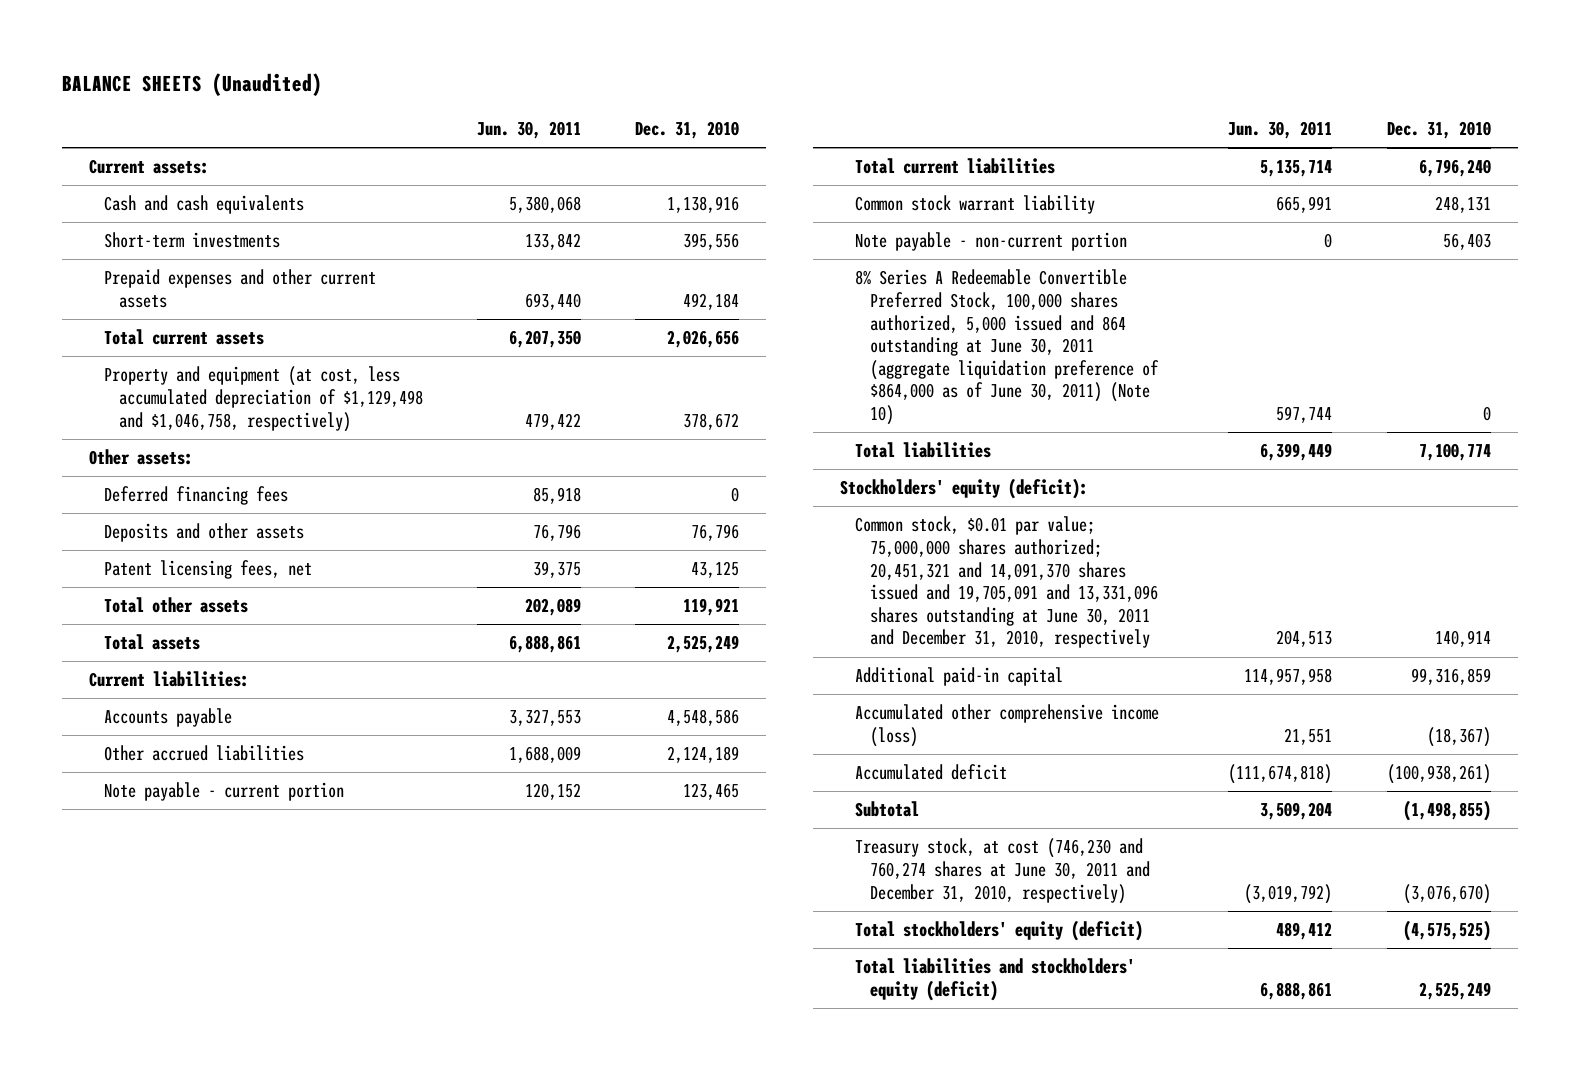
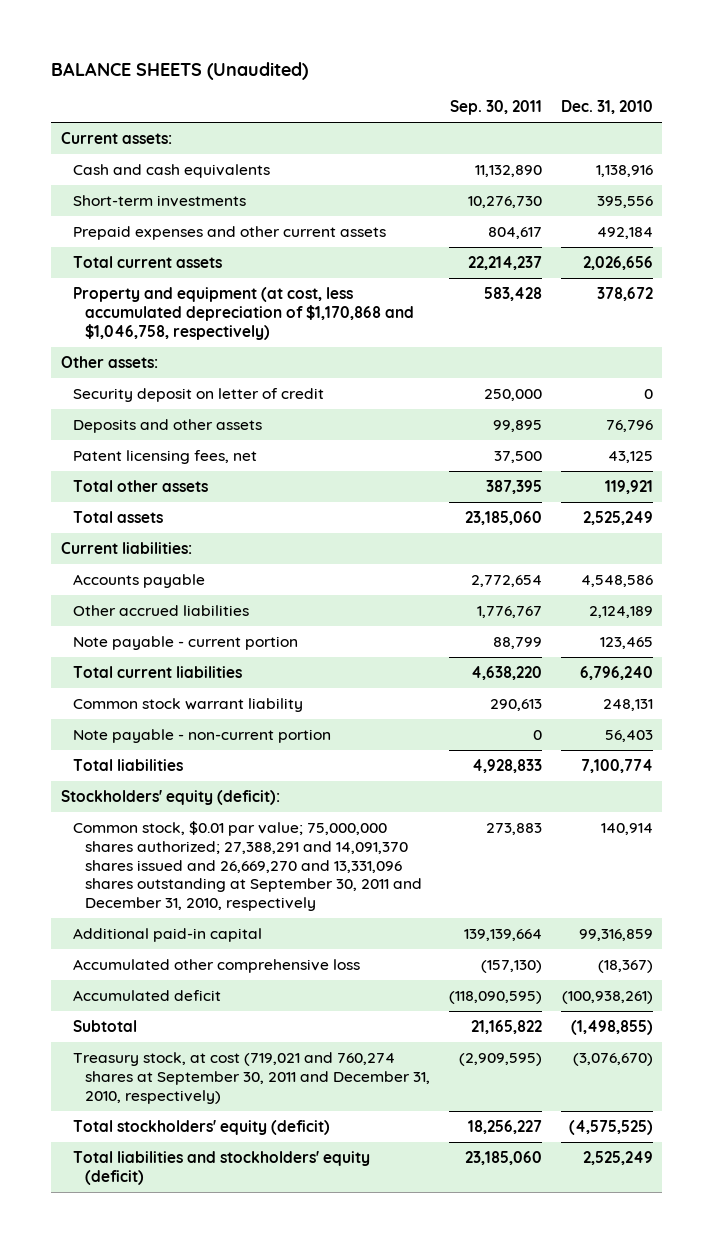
- | Jun. 30, 2011 | Dec. 31, 2010
+ | Sep. 30, 2011 | Dec. 31, 2010
- Property and equipment (at cost, less accumulated depreciation of $1,129,498 and $1,046,758, respectively) | 479,422 | 378,672
+ Property and equipment (at cost, less accumulated depreciation of $1,170,868 and $1,046,758, respectively) | 583,428 | 378,672
- Deferred financing fees | 85,918 | 0
+ Security deposit on letter of credit | 250,000 | 0
- 8% Series A Redeemable Convertible Preferred Stock, 100,000 shares authorized, 5,000 issued and 864 outstanding at June 30, 2011 (aggregate liquidation preference of $864,000 as of June 30, 2011) (Note 10) | 597,744 | 0
- Common stock, $0.01 par value; 75,000,000 shares authorized; 20,451,321 and 14,091,370 shares issued and 19,705,091 and 13,331,096 shares outstanding at June 30, 2011 and December 31, 2010, respectively | 204,513 | 140,914
+ Common stock, $0.01 par value; 75,000,000 shares authorized; 27,388,291 and 14,091,370 shares issued and 26,669,270 and 13,331,096 shares outstanding at September 30, 2011 and December 31, 2010, respectively | 273,883 | 140,914
- Accumulated other comprehensive income (loss) | 21,551 | (18,367)
+ Accumulated other comprehensive loss | (157,130) | (18,367)
- Treasury stock, at cost (746,230 and 760,274 shares at June 30, 2011 and December 31, 2010, respectively) | (3,019,792) | (3,076,670)
+ Treasury stock, at cost (719,021 and 760,274 shares at September 30, 2011 and December 31, 2010, respectively) | (2,909,595) | (3,076,670)

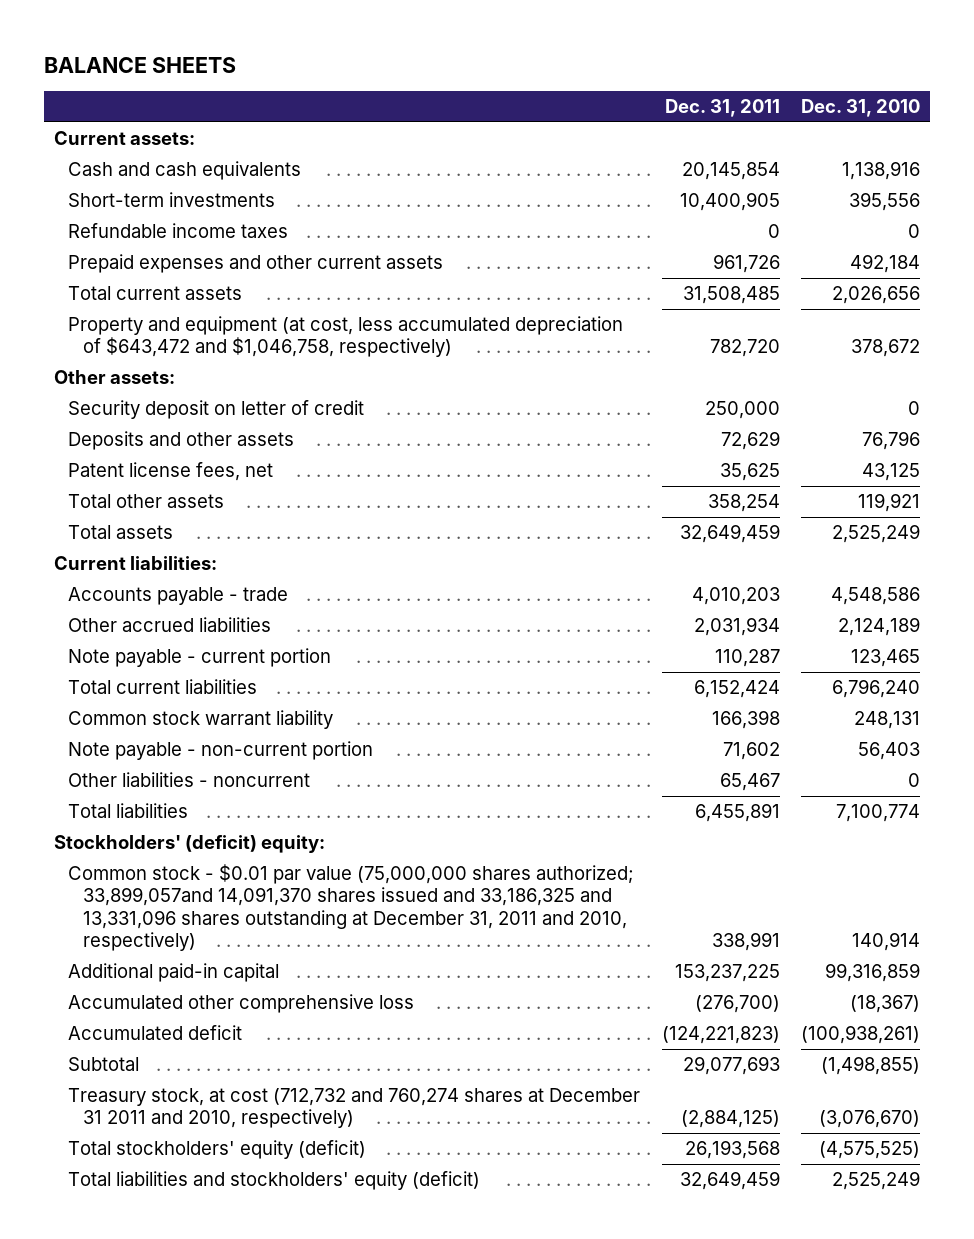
- BALANCE SHEETS (Unaudited)
+ BALANCE SHEETS
- | Sep. 30, 2011 | Dec. 31, 2010
+ | Dec. 31, 2011 | Dec. 31, 2010
+ Refundable income taxes | 0 | 0
- Property and equipment (at cost, less accumulated depreciation of $1,170,868 and $1,046,758, respectively) | 583,428 | 378,672
+ Property and equipment (at cost, less accumulated depreciation of $643,472 and $1,046,758, respectively) | 782,720 | 378,672
- Patent licensing fees, net | 37,500 | 43,125
+ Patent license fees, net | 35,625 | 43,125
- Accounts payable | 2,772,654 | 4,548,586
+ Accounts payable - trade | 4,010,203 | 4,548,586
+ Other liabilities - noncurrent | 65,467 | 0
- Stockholders' equity (deficit):
- Common stock, $0.01 par value; 75,000,000 shares authorized; 27,388,291 and 14,091,370 shares issued and 26,669,270 and 13,331,096 shares outstanding at September 30, 2011 and December 31, 2010, respectively | 273,883 | 140,914
+ Stockholders' (deficit) equity:
+ Common stock - $0.01 par value (75,000,000 shares authorized; 33,899,057and 14,091,370 shares issued and 33,186,325 and 13,331,096 shares outstanding at December 31, 2011 and 2010, respectively) | 338,991 | 140,914
- Treasury stock, at cost (719,021 and 760,274 shares at September 30, 2011 and December 31, 2010, respectively) | (2,909,595) | (3,076,670)
+ Treasury stock, at cost (712,732 and 760,274 shares at December 31 2011 and 2010, respectively) | (2,884,125) | (3,076,670)

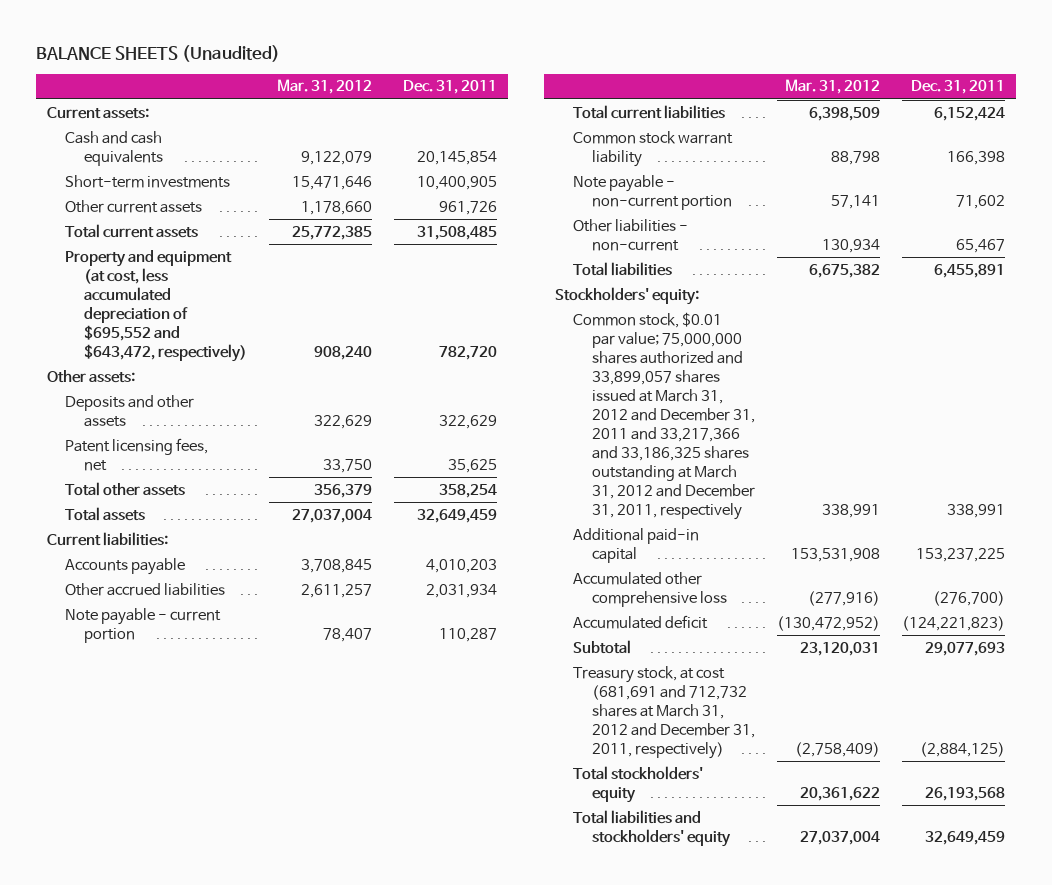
- BALANCE SHEETS
+ BALANCE SHEETS (Unaudited)
- | Dec. 31, 2011 | Dec. 31, 2010
+ | Mar. 31, 2012 | Dec. 31, 2011
- Refundable income taxes | 0 | 0
- Prepaid expenses and other current assets | 961,726 | 492,184
+ Other current assets | 1,178,660 | 961,726
- Property and equipment (at cost, less accumulated depreciation of $643,472 and $1,046,758, respectively) | 782,720 | 378,672
+ Property and equipment (at cost, less accumulated depreciation of $695,552 and $643,472, respectively) | 908,240 | 782,720
- Security deposit on letter of credit | 250,000 | 0
- Deposits and other assets | 72,629 | 76,796
- Patent license fees, net | 35,625 | 43,125
+ Deposits and other assets | 322,629 | 322,629
+ Patent licensing fees, net | 33,750 | 35,625
- Accounts payable - trade | 4,010,203 | 4,548,586
+ Accounts payable | 3,708,845 | 4,010,203
- Other liabilities - noncurrent | 65,467 | 0
+ Other liabilities - non-current | 130,934 | 65,467
- Stockholders' (deficit) equity:
- Common stock - $0.01 par value (75,000,000 shares authorized; 33,899,057and 14,091,370 shares issued and 33,186,325 and 13,331,096 shares outstanding at December 31, 2011 and 2010, respectively) | 338,991 | 140,914
+ Stockholders' equity:
+ Common stock, $0.01 par value; 75,000,000 shares authorized and 33,899,057 shares issued at March 31, 2012 and December 31, 2011 and 33,217,366 and 33,186,325 shares outstanding at March 31, 2012 and December 31, 2011, respectively | 338,991 | 338,991
- Treasury stock, at cost (712,732 and 760,274 shares at December 31 2011 and 2010, respectively) | (2,884,125) | (3,076,670)
- Total stockholders' equity (deficit) | 26,193,568 | (4,575,525)
- Total liabilities and stockholders' equity (deficit) | 32,649,459 | 2,525,249
+ Treasury stock, at cost (681,691 and 712,732 shares at March 31, 2012 and December 31, 2011, respectively) | (2,758,409) | (2,884,125)
+ Total stockholders' equity | 20,361,622 | 26,193,568
+ Total liabilities and stockholders' equity | 27,037,004 | 32,649,459

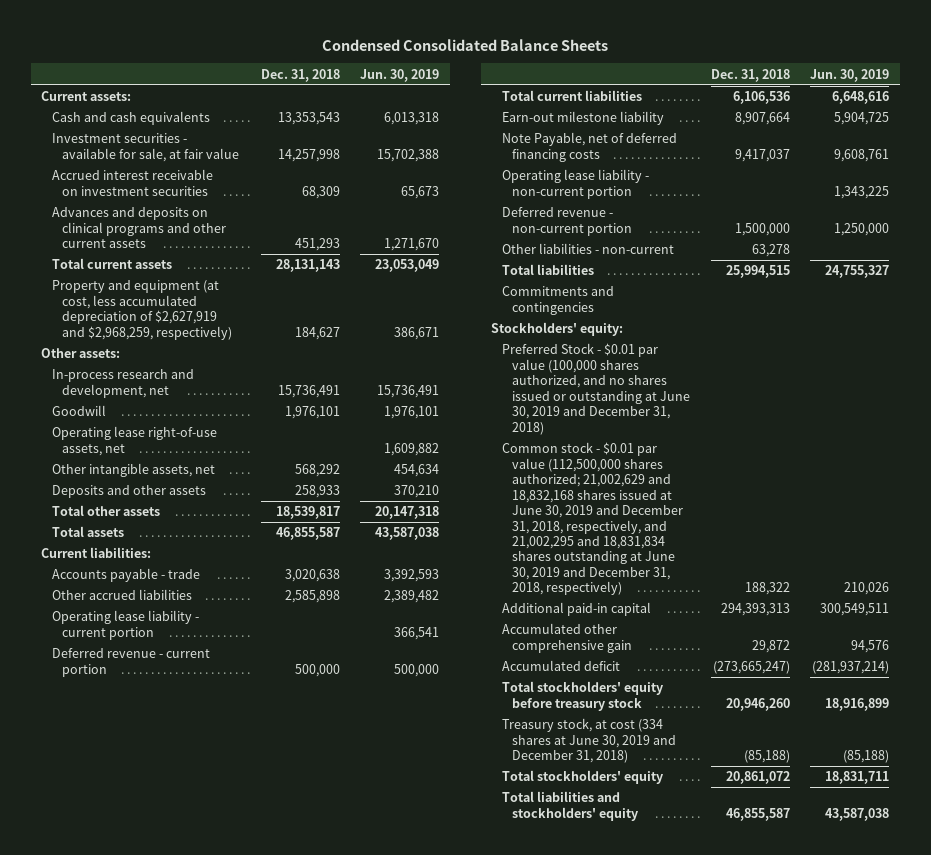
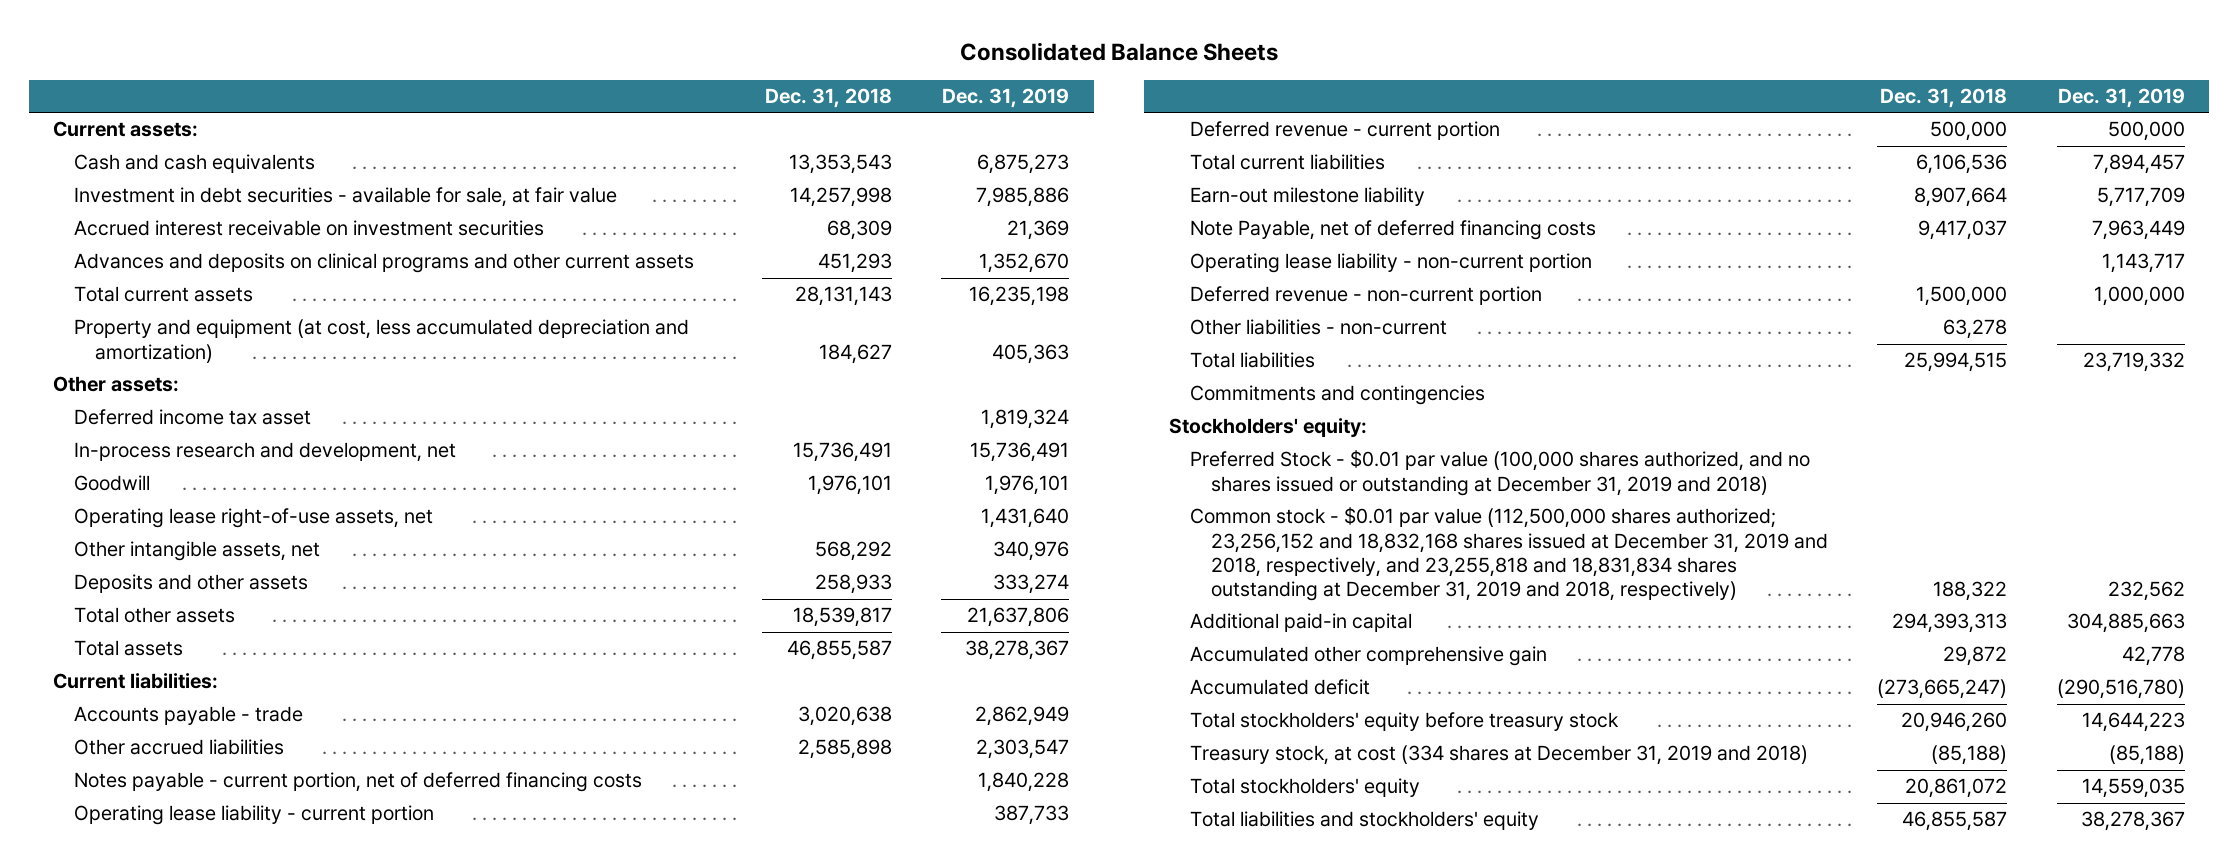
- Condensed Consolidated Balance Sheets
+ Consolidated Balance Sheets
- | Dec. 31, 2018 | Jun. 30, 2019
+ | Dec. 31, 2018 | Dec. 31, 2019
- Investment securities - available for sale, at fair value | 14,257,998 | 15,702,388
+ Investment in debt securities - available for sale, at fair value | 14,257,998 | 7,985,886
- Property and equipment (at cost, less accumulated depreciation of $2,627,919 and $2,968,259, respectively) | 184,627 | 386,671
+ Property and equipment (at cost, less accumulated depreciation and amortization) | 184,627 | 405,363
+ Deferred income tax asset | | 1,819,324
+ Notes payable - current portion, net of deferred financing costs | | 1,840,228
- Preferred Stock - $0.01 par value (100,000 shares authorized, and no shares issued or outstanding at June 30, 2019 and December 31, 2018)
- Common stock - $0.01 par value (112,500,000 shares authorized; 21,002,629 and 18,832,168 shares issued at June 30, 2019 and December 31, 2018, respectively, and 21,002,295 and 18,831,834 shares outstanding at June 30, 2019 and December 31, 2018, respectively) | 188,322 | 210,026
+ Preferred Stock - $0.01 par value (100,000 shares authorized, and no shares issued or outstanding at December 31, 2019 and 2018)
+ Common stock - $0.01 par value (112,500,000 shares authorized; 23,256,152 and 18,832,168 shares issued at December 31, 2019 and 2018, respectively, and 23,255,818 and 18,831,834 shares outstanding at December 31, 2019 and 2018, respectively) | 188,322 | 232,562
- Treasury stock, at cost (334 shares at June 30, 2019 and December 31, 2018) | (85,188) | (85,188)
+ Treasury stock, at cost (334 shares at December 31, 2019 and 2018) | (85,188) | (85,188)

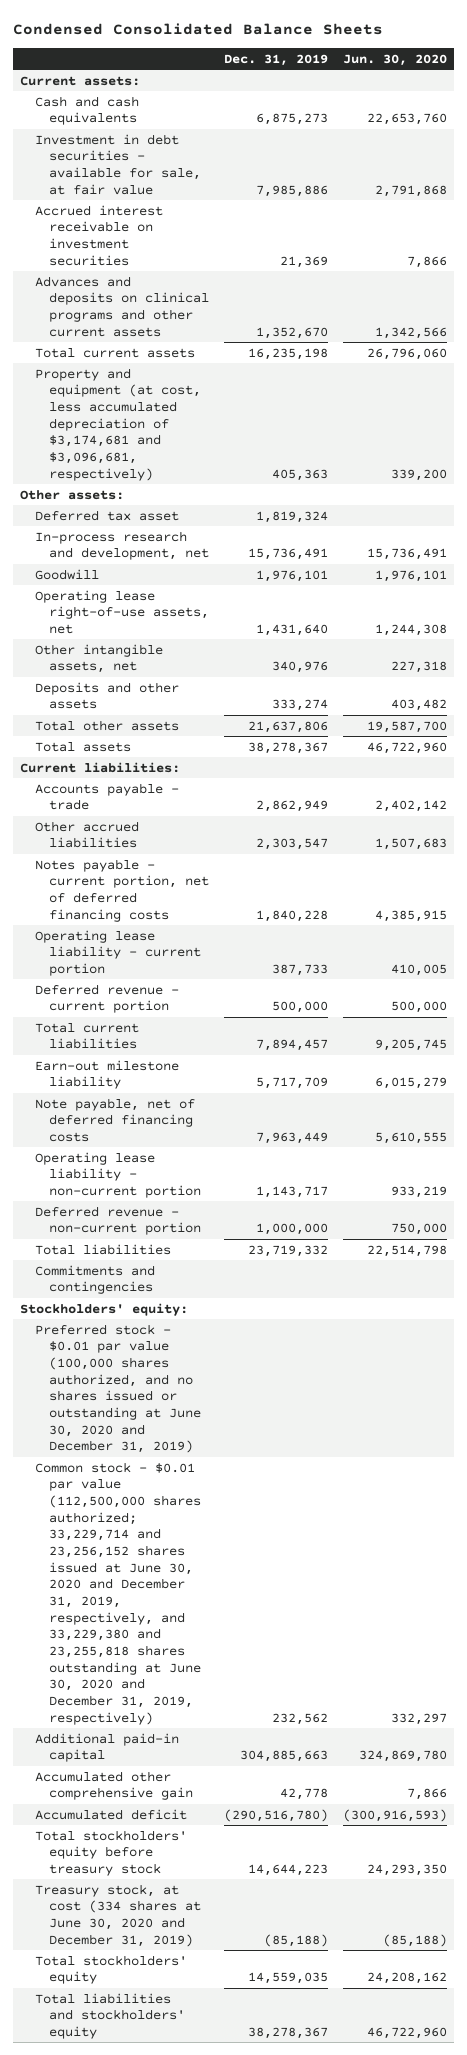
- Consolidated Balance Sheets
+ Condensed Consolidated Balance Sheets
- | Dec. 31, 2018 | Dec. 31, 2019
+ | Dec. 31, 2019 | Jun. 30, 2020
- Property and equipment (at cost, less accumulated depreciation and amortization) | 184,627 | 405,363
+ Property and equipment (at cost, less accumulated depreciation of $3,174,681 and $3,096,681, respectively) | 405,363 | 339,200
- Deferred income tax asset | | 1,819,324
+ Deferred tax asset | 1,819,324 |
- Note Payable, net of deferred financing costs | 9,417,037 | 7,963,449
+ Note payable, net of deferred financing costs | 7,963,449 | 5,610,555
- Other liabilities - non-current | 63,278 |
- Preferred Stock - $0.01 par value (100,000 shares authorized, and no shares issued or outstanding at December 31, 2019 and 2018)
- Common stock - $0.01 par value (112,500,000 shares authorized; 23,256,152 and 18,832,168 shares issued at December 31, 2019 and 2018, respectively, and 23,255,818 and 18,831,834 shares outstanding at December 31, 2019 and 2018, respectively) | 188,322 | 232,562
+ Preferred stock - $0.01 par value (100,000 shares authorized, and no shares issued or outstanding at June 30, 2020 and December 31, 2019)
+ Common stock - $0.01 par value (112,500,000 shares authorized; 33,229,714 and 23,256,152 shares issued at June 30, 2020 and December 31, 2019, respectively, and 33,229,380 and 23,255,818 shares outstanding at June 30, 2020 and December 31, 2019, respectively) | 232,562 | 332,297
- Treasury stock, at cost (334 shares at December 31, 2019 and 2018) | (85,188) | (85,188)
+ Treasury stock, at cost (334 shares at June 30, 2020 and December 31, 2019) | (85,188) | (85,188)

